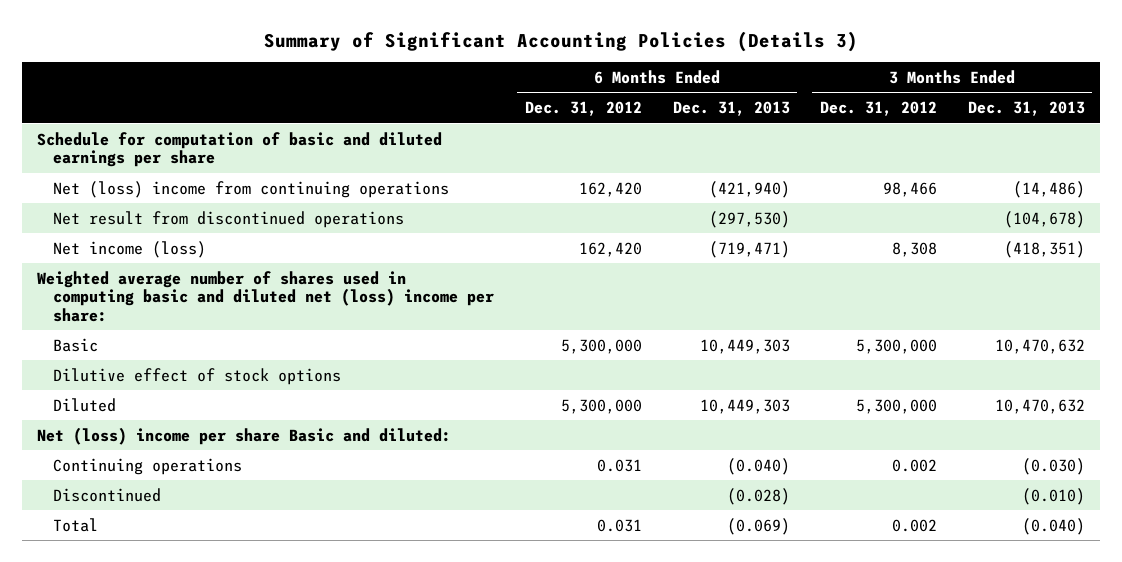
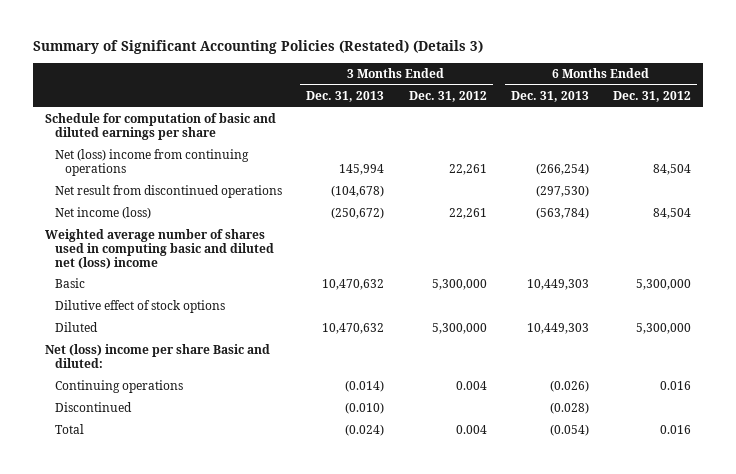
- Summary of Significant Accounting Policies (Details 3)
+ Summary of Significant Accounting Policies (Restated) (Details 3)
- | 6 Months Ended Dec. 31, 2012 | 6 Months Ended Dec. 31, 2013 | 3 Months Ended Dec. 31, 2012 | 3 Months Ended Dec. 31, 2013
+ | 3 Months Ended Dec. 31, 2013 | 3 Months Ended Dec. 31, 2012 | 6 Months Ended Dec. 31, 2013 | 6 Months Ended Dec. 31, 2012
- Net (loss) income from continuing operations | 162,420 | (421,940) | 98,466 | (14,486)
+ Net (loss) income from continuing operations | 145,994 | 22,261 | (266,254) | 84,504
- Net income (loss) | 162,420 | (719,471) | 8,308 | (418,351)
- Weighted average number of shares used in computing basic and diluted net (loss) income per share:
+ Net income (loss) | (250,672) | 22,261 | (563,784) | 84,504
+ Weighted average number of shares used in computing basic and diluted net (loss) income
- Continuing operations | 0.031 | (0.040) | 0.002 | (0.030)
+ Continuing operations | (0.014) | 0.004 | (0.026) | 0.016
- Total | 0.031 | (0.069) | 0.002 | (0.040)
+ Total | (0.024) | 0.004 | (0.054) | 0.016

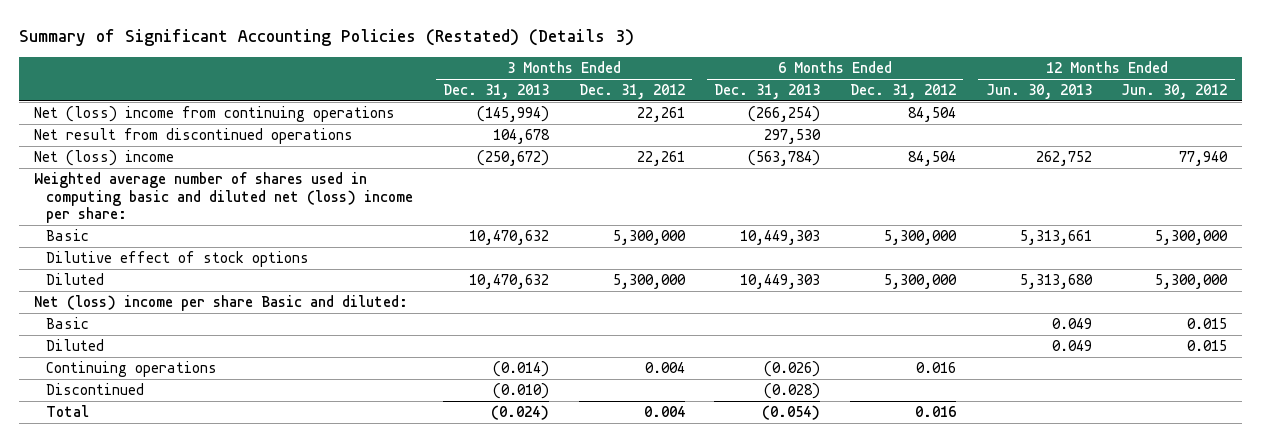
- | 3 Months Ended Dec. 31, 2013 | 3 Months Ended Dec. 31, 2012 | 6 Months Ended Dec. 31, 2013 | 6 Months Ended Dec. 31, 2012
+ | 3 Months Ended Dec. 31, 2013 | 3 Months Ended Dec. 31, 2012 | 6 Months Ended Dec. 31, 2013 | 6 Months Ended Dec. 31, 2012 | 12 Months Ended Jun. 30, 2013 | 12 Months Ended Jun. 30, 2012
- Schedule for computation of basic and diluted earnings per share
- Net (loss) income from continuing operations | 145,994 | 22,261 | (266,254) | 84,504
- Net result from discontinued operations | (104,678) | | (297,530) |
- Net income (loss) | (250,672) | 22,261 | (563,784) | 84,504
- Weighted average number of shares used in computing basic and diluted net (loss) income
+ Net (loss) income from continuing operations | (145,994) | 22,261 | (266,254) | 84,504 | |
+ Net result from discontinued operations | 104,678 | | 297,530 | | |
+ Net (loss) income | (250,672) | 22,261 | (563,784) | 84,504 | 262,752 | 77,940
+ Weighted average number of shares used in computing basic and diluted net (loss) income per share:
+ Basic | | | | | 0.049 | 0.015
+ Diluted | | | | | 0.049 | 0.015

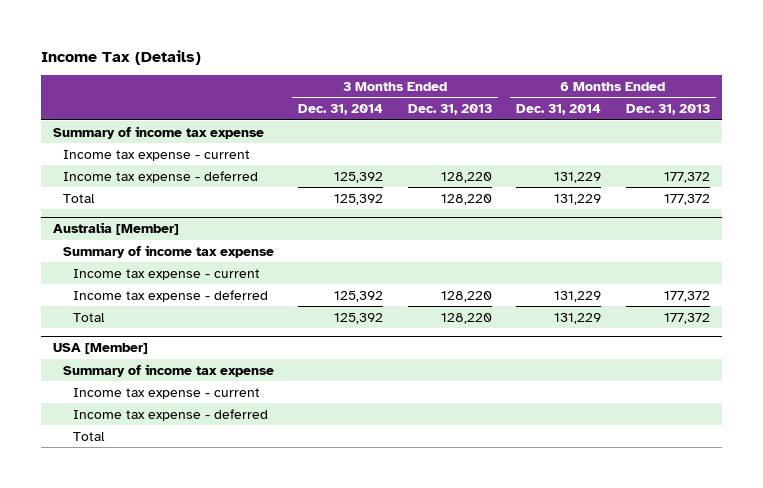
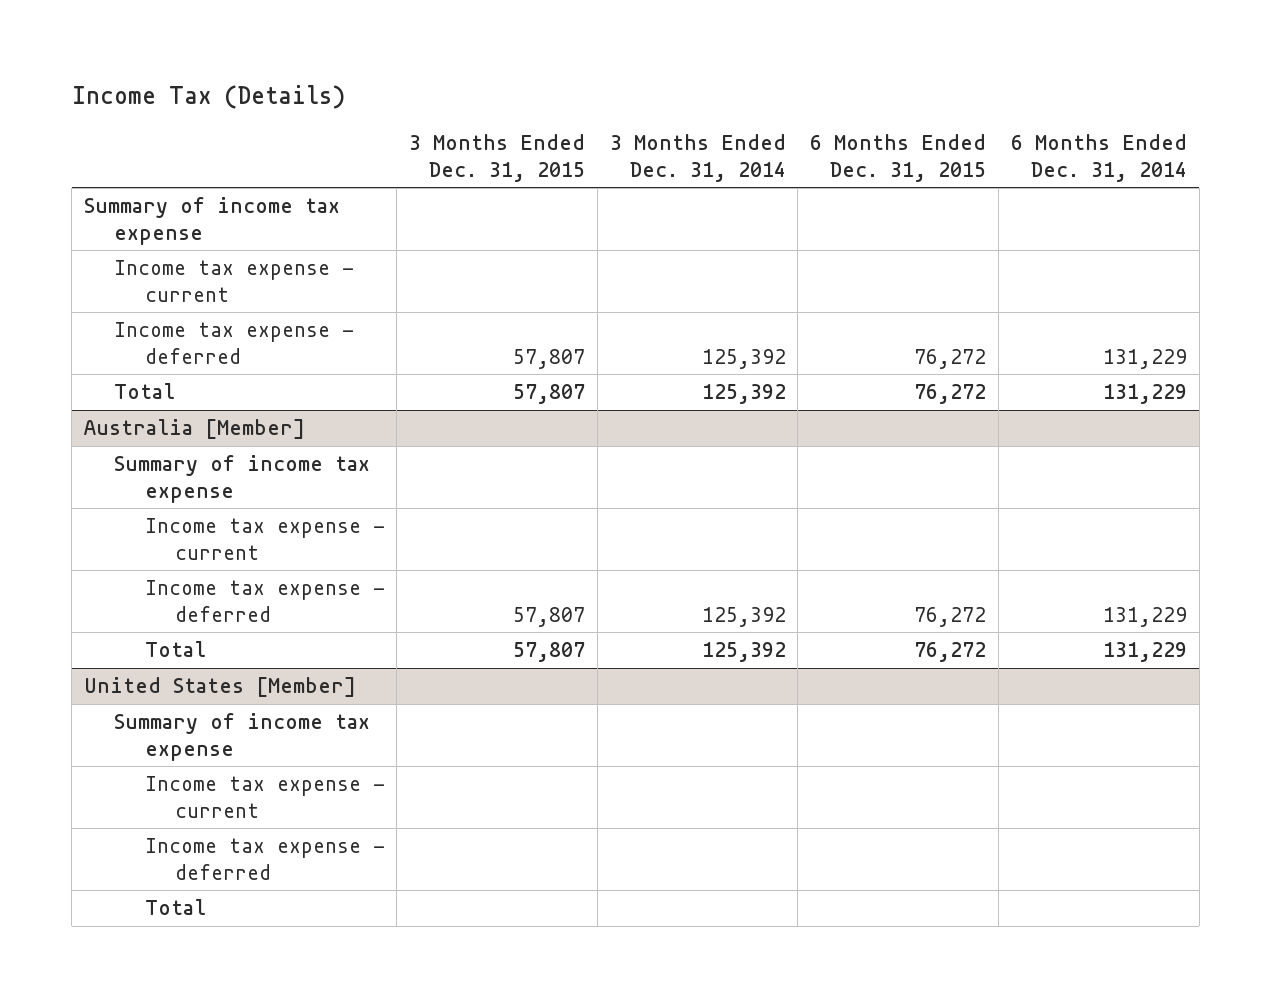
- | 3 Months Ended Dec. 31, 2014 | 3 Months Ended Dec. 31, 2013 | 6 Months Ended Dec. 31, 2014 | 6 Months Ended Dec. 31, 2013
+ | 3 Months Ended Dec. 31, 2015 | 3 Months Ended Dec. 31, 2014 | 6 Months Ended Dec. 31, 2015 | 6 Months Ended Dec. 31, 2014
- USA [Member]
+ United States [Member]

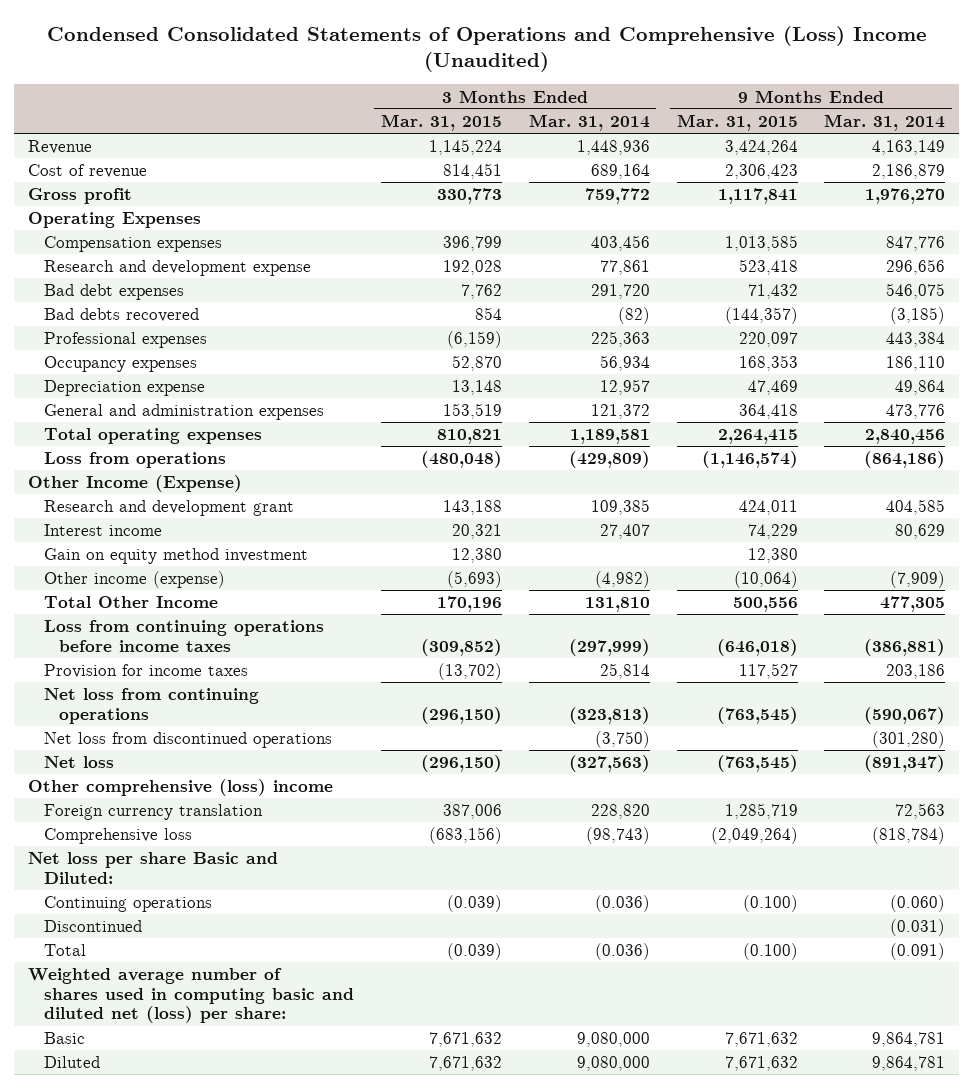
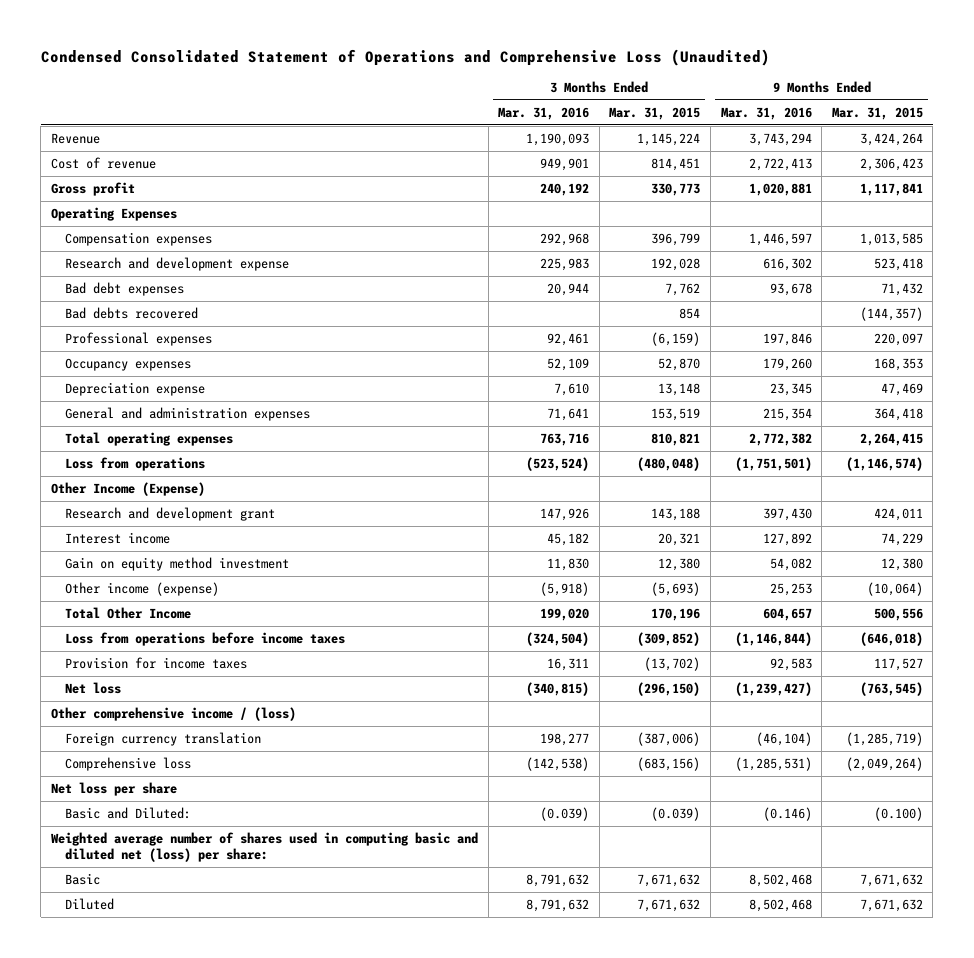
- Condensed Consolidated Statements of Operations and Comprehensive (Loss) Income (Unaudited)
+ Condensed Consolidated Statement of Operations and Comprehensive Loss (Unaudited)
- | 3 Months Ended Mar. 31, 2015 | 3 Months Ended Mar. 31, 2014 | 9 Months Ended Mar. 31, 2015 | 9 Months Ended Mar. 31, 2014
+ | 3 Months Ended Mar. 31, 2016 | 3 Months Ended Mar. 31, 2015 | 9 Months Ended Mar. 31, 2016 | 9 Months Ended Mar. 31, 2015
- Loss from continuing operations before income taxes | (309,852) | (297,999) | (646,018) | (386,881)
+ Loss from operations before income taxes | (324,504) | (309,852) | (1,146,844) | (646,018)
- Net loss from continuing operations | (296,150) | (323,813) | (763,545) | (590,067)
- Net loss from discontinued operations | | (3,750) | | (301,280)
- Other comprehensive (loss) income
- Foreign currency translation | 387,006 | 228,820 | 1,285,719 | 72,563
+ Other comprehensive income / (loss)
+ Foreign currency translation | 198,277 | (387,006) | (46,104) | (1,285,719)
- Net loss per share Basic and Diluted:
- Continuing operations | (0.039) | (0.036) | (0.100) | (0.060)
- Discontinued | | | | (0.031)
- Total | (0.039) | (0.036) | (0.100) | (0.091)
+ Net loss per share
+ Basic and Diluted: | (0.039) | (0.039) | (0.146) | (0.100)

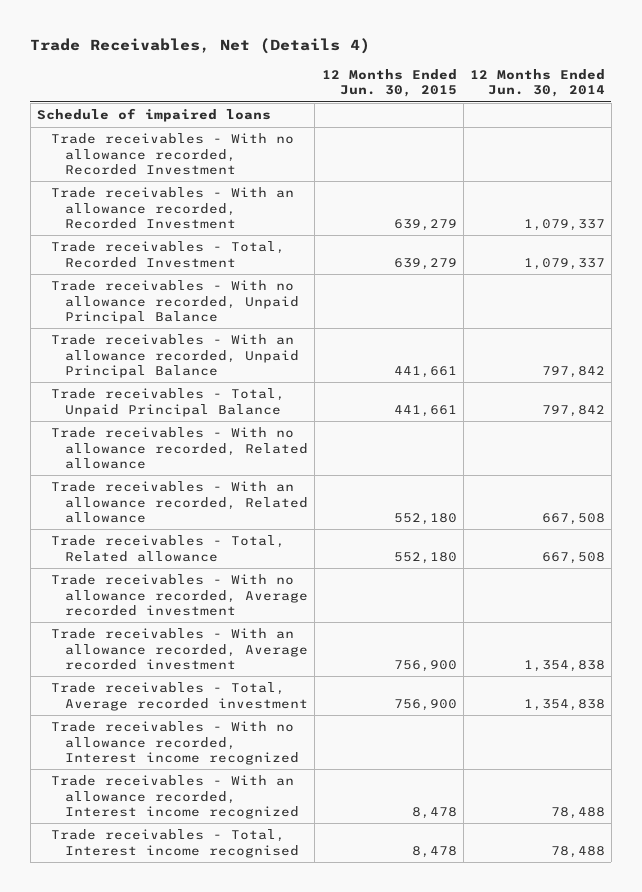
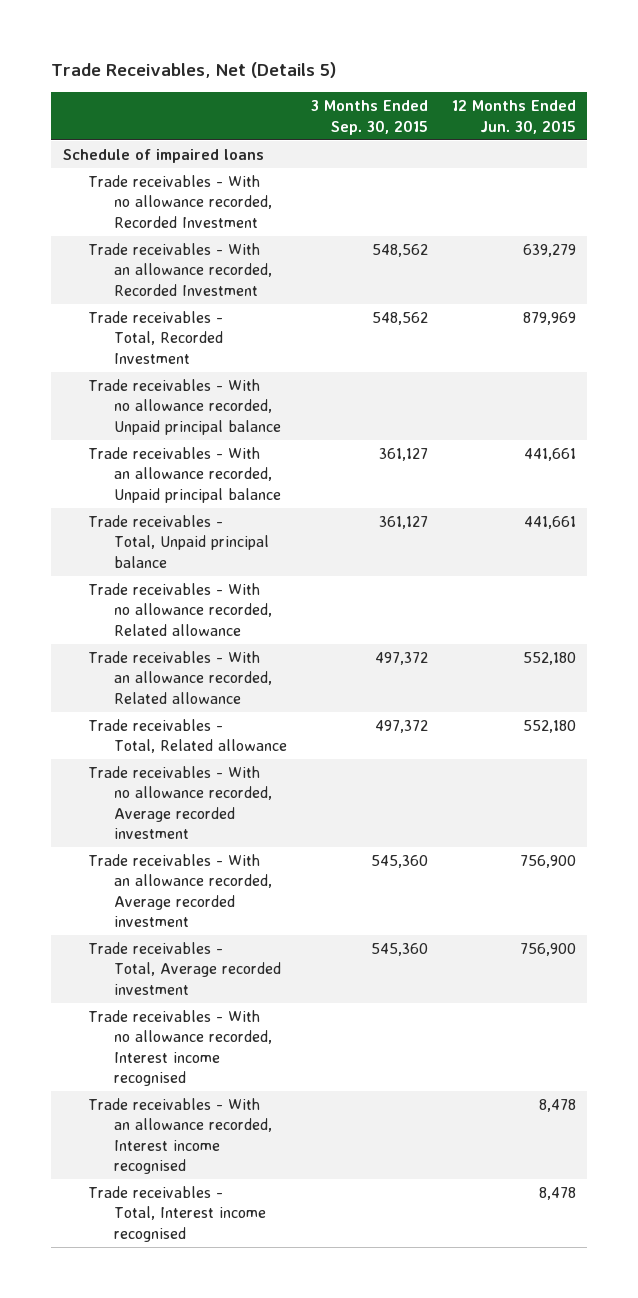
- Trade Receivables, Net (Details 4)
+ Trade Receivables, Net (Details 5)
- | 12 Months Ended Jun. 30, 2015 | 12 Months Ended Jun. 30, 2014
+ | 3 Months Ended Sep. 30, 2015 | 12 Months Ended Jun. 30, 2015
- Trade receivables - Total, Recorded Investment | 639,279 | 1,079,337
- Trade receivables - With no allowance recorded, Unpaid Principal Balance
- Trade receivables - With an allowance recorded, Unpaid Principal Balance | 441,661 | 797,842
- Trade receivables - Total, Unpaid Principal Balance | 441,661 | 797,842
+ Trade receivables - Total, Recorded Investment | 548,562 | 879,969
+ Trade receivables - With no allowance recorded, Unpaid principal balance
+ Trade receivables - With an allowance recorded, Unpaid principal balance | 361,127 | 441,661
+ Trade receivables - Total, Unpaid principal balance | 361,127 | 441,661
- Trade receivables - With no allowance recorded, Interest income recognized
- Trade receivables - With an allowance recorded, Interest income recognized | 8,478 | 78,488
+ Trade receivables - With no allowance recorded, Interest income recognised
+ Trade receivables - With an allowance recorded, Interest income recognised | | 8,478

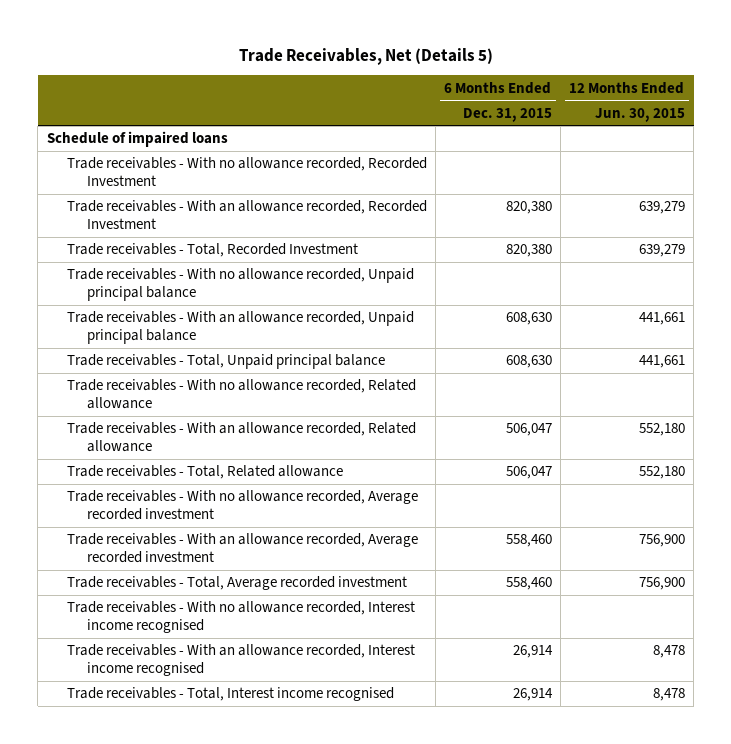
- | 3 Months Ended Sep. 30, 2015 | 12 Months Ended Jun. 30, 2015
+ | 6 Months Ended Dec. 31, 2015 | 12 Months Ended Jun. 30, 2015
- Trade receivables - Total, Recorded Investment | 548,562 | 879,969
+ Trade receivables - Total, Recorded Investment | 820,380 | 639,279

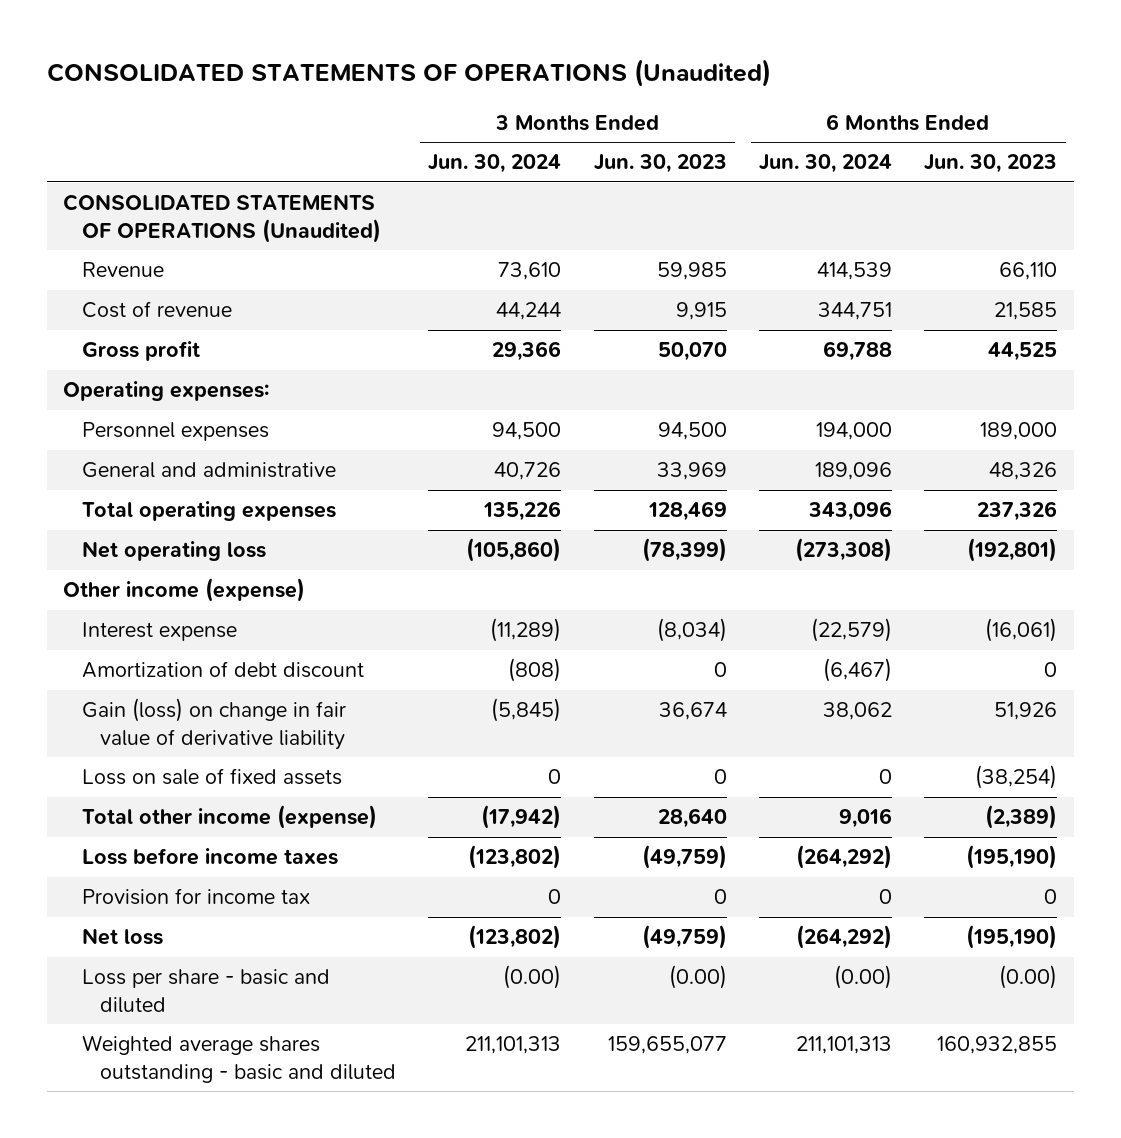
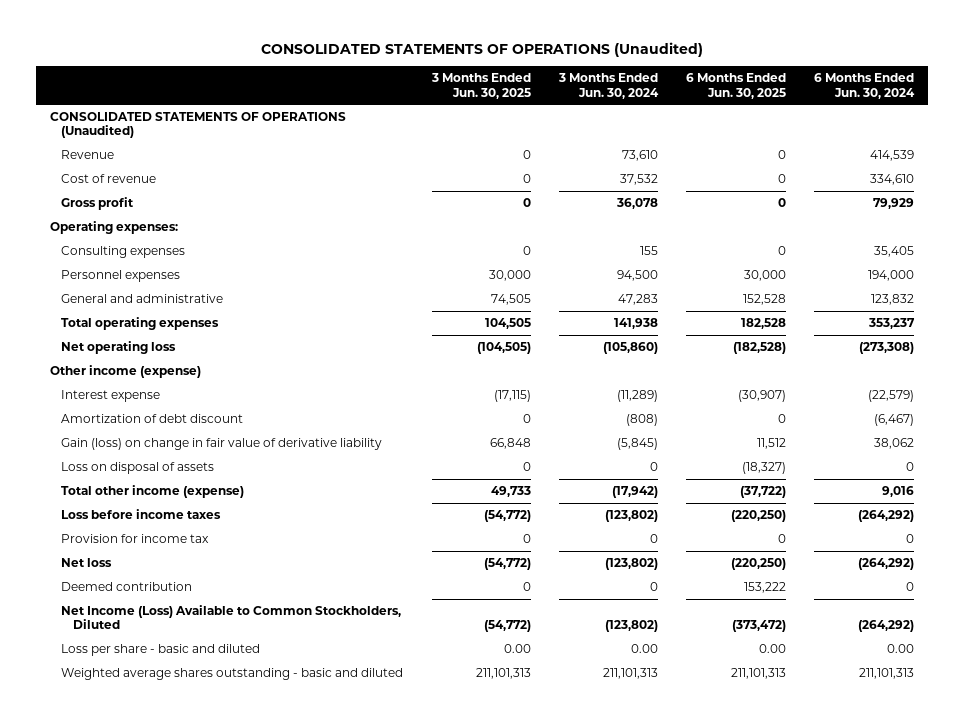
- | 3 Months Ended Jun. 30, 2024 | 3 Months Ended Jun. 30, 2023 | 6 Months Ended Jun. 30, 2024 | 6 Months Ended Jun. 30, 2023
+ | 3 Months Ended Jun. 30, 2025 | 3 Months Ended Jun. 30, 2024 | 6 Months Ended Jun. 30, 2025 | 6 Months Ended Jun. 30, 2024
- Cost of revenue | 44,244 | 9,915 | 344,751 | 21,585
- Gross profit | 29,366 | 50,070 | 69,788 | 44,525
+ Cost of revenue | 0 | 37,532 | 0 | 334,610
+ Gross profit | 0 | 36,078 | 0 | 79,929
+ Consulting expenses | 0 | 155 | 0 | 35,405
- General and administrative | 40,726 | 33,969 | 189,096 | 48,326
- Total operating expenses | 135,226 | 128,469 | 343,096 | 237,326
+ General and administrative | 74,505 | 47,283 | 152,528 | 123,832
+ Total operating expenses | 104,505 | 141,938 | 182,528 | 353,237
- Loss on sale of fixed assets | 0 | 0 | 0 | (38,254)
+ Loss on disposal of assets | 0 | 0 | (18,327) | 0
- Loss per share - basic and diluted | (0.00) | (0.00) | (0.00) | (0.00)
+ Deemed contribution | 0 | 0 | 153,222 | 0
+ Net Income (Loss) Available to Common Stockholders, Diluted | (54,772) | (123,802) | (373,472) | (264,292)
+ Loss per share - basic and diluted | 0.00 | 0.00 | 0.00 | 0.00

